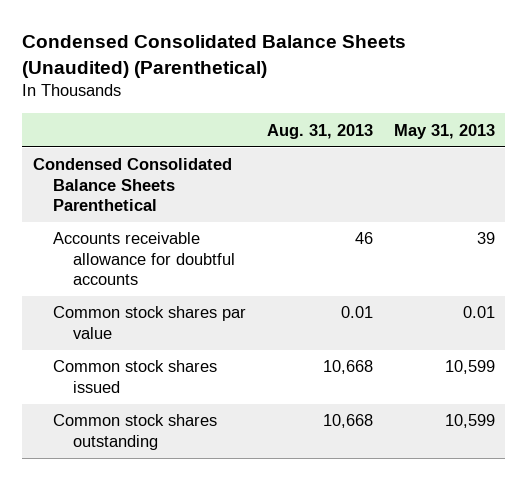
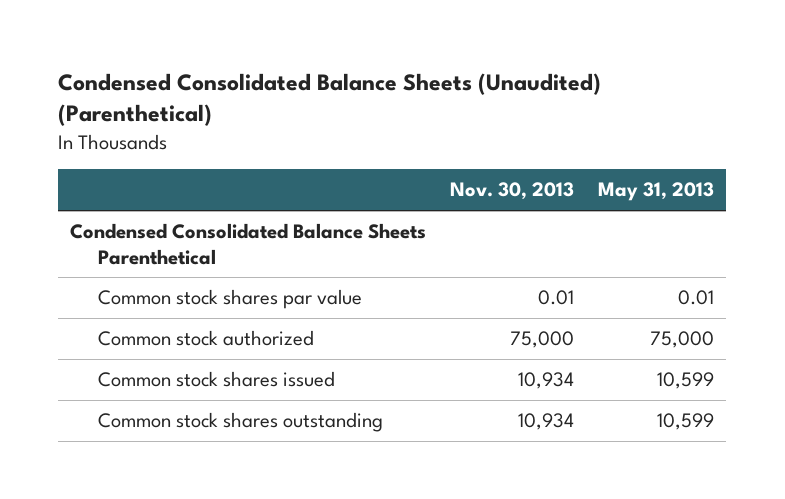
- | Aug. 31, 2013 | May 31, 2013
+ | Nov. 30, 2013 | May 31, 2013
- Accounts receivable allowance for doubtful accounts | 46 | 39
+ Common stock authorized | 75,000 | 75,000

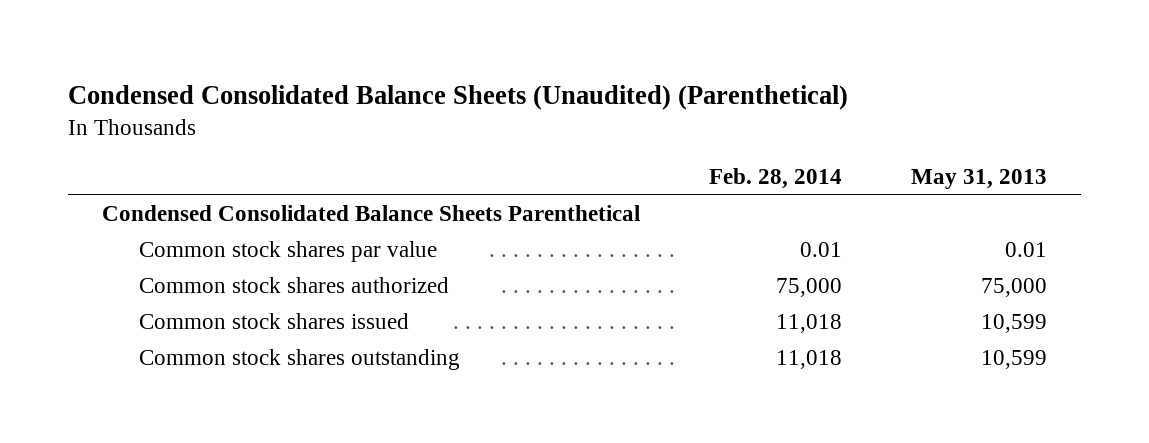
- | Nov. 30, 2013 | May 31, 2013
+ | Feb. 28, 2014 | May 31, 2013
- Common stock authorized | 75,000 | 75,000
+ Common stock shares authorized | 75,000 | 75,000

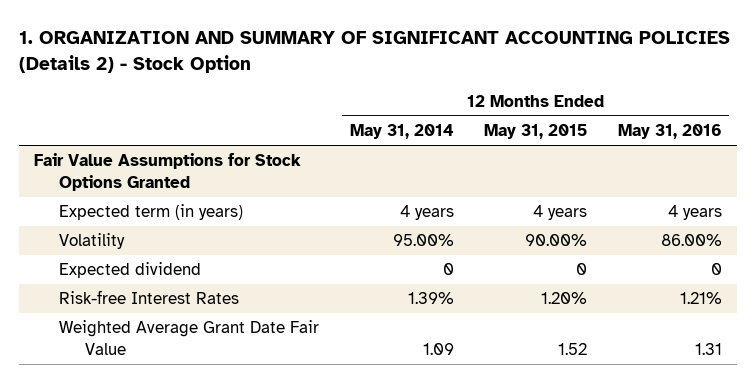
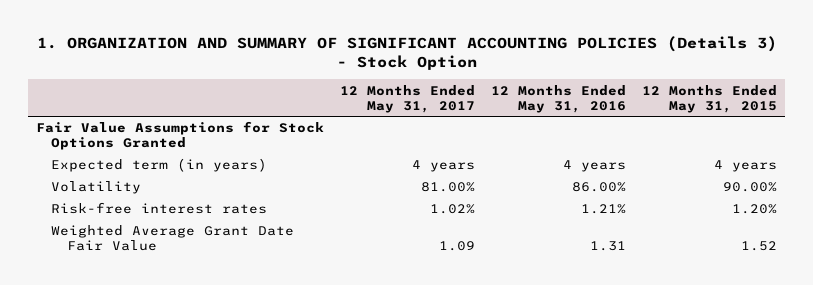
- 1. ORGANIZATION AND SUMMARY OF SIGNIFICANT ACCOUNTING POLICIES (Details 2) - Stock Option
+ 1. ORGANIZATION AND SUMMARY OF SIGNIFICANT ACCOUNTING POLICIES (Details 3) - Stock Option
- | 12 Months Ended May 31, 2014 | 12 Months Ended May 31, 2015 | 12 Months Ended May 31, 2016
+ | 12 Months Ended May 31, 2017 | 12 Months Ended May 31, 2016 | 12 Months Ended May 31, 2015
- Expected dividend | 0 | 0 | 0
- Risk-free Interest Rates | 1.39% | 1.20% | 1.21%
+ Risk-free interest rates | 1.02% | 1.21% | 1.20%

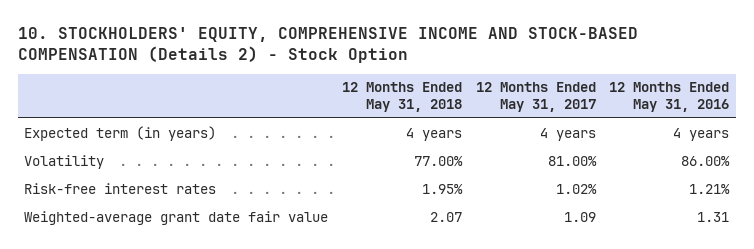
- 1. ORGANIZATION AND SUMMARY OF SIGNIFICANT ACCOUNTING POLICIES (Details 3) - Stock Option
+ 10. STOCKHOLDERS' EQUITY, COMPREHENSIVE INCOME AND STOCK-BASED COMPENSATION (Details 2) - Stock Option
- | 12 Months Ended May 31, 2017 | 12 Months Ended May 31, 2016 | 12 Months Ended May 31, 2015
+ | 12 Months Ended May 31, 2018 | 12 Months Ended May 31, 2017 | 12 Months Ended May 31, 2016
- Fair Value Assumptions for Stock Options Granted
- Weighted Average Grant Date Fair Value | 1.09 | 1.31 | 1.52
+ Weighted-average grant date fair value | 2.07 | 1.09 | 1.31

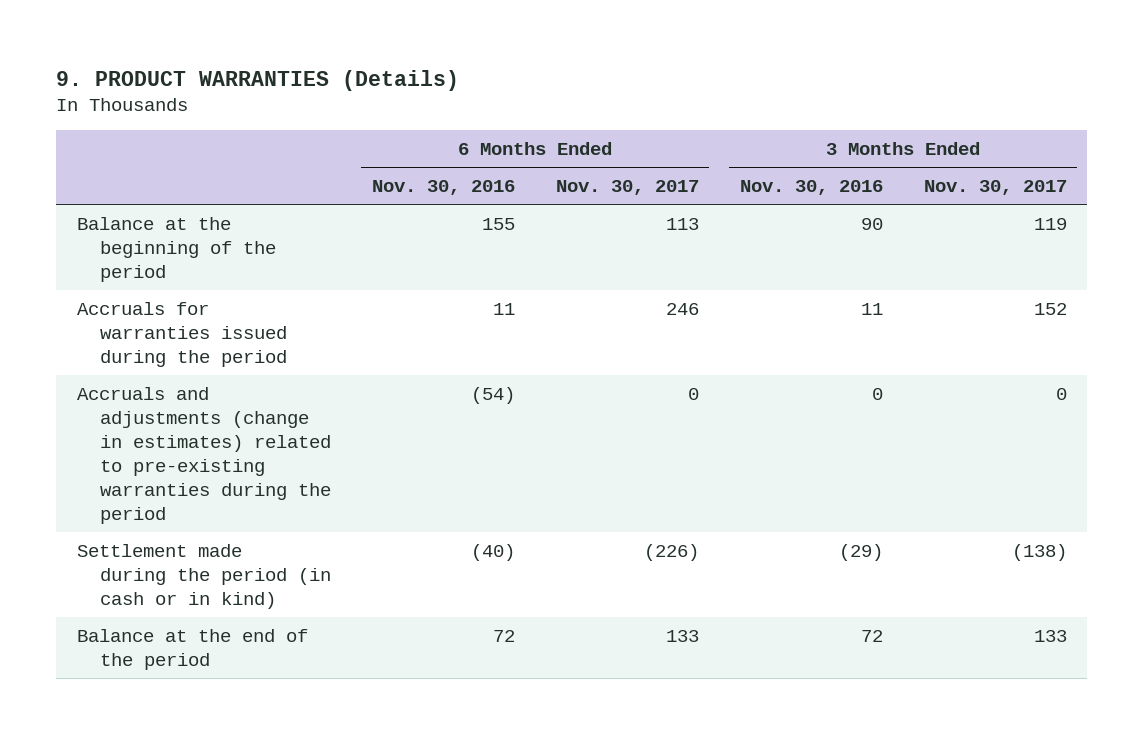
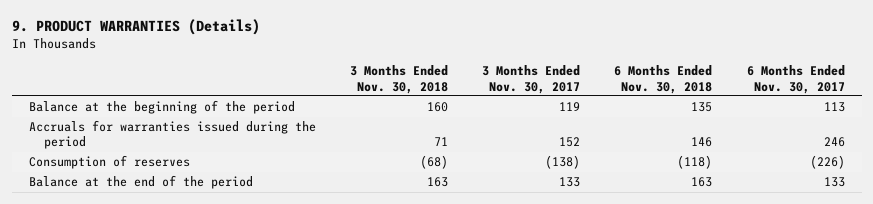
- | 6 Months Ended Nov. 30, 2016 | 6 Months Ended Nov. 30, 2017 | 3 Months Ended Nov. 30, 2016 | 3 Months Ended Nov. 30, 2017
+ | 3 Months Ended Nov. 30, 2018 | 3 Months Ended Nov. 30, 2017 | 6 Months Ended Nov. 30, 2018 | 6 Months Ended Nov. 30, 2017
- Accruals and adjustments (change in estimates) related to pre-existing warranties during the period | (54) | 0 | 0 | 0
- Settlement made during the period (in cash or in kind) | (40) | (226) | (29) | (138)
+ Consumption of reserves | (68) | (138) | (118) | (226)

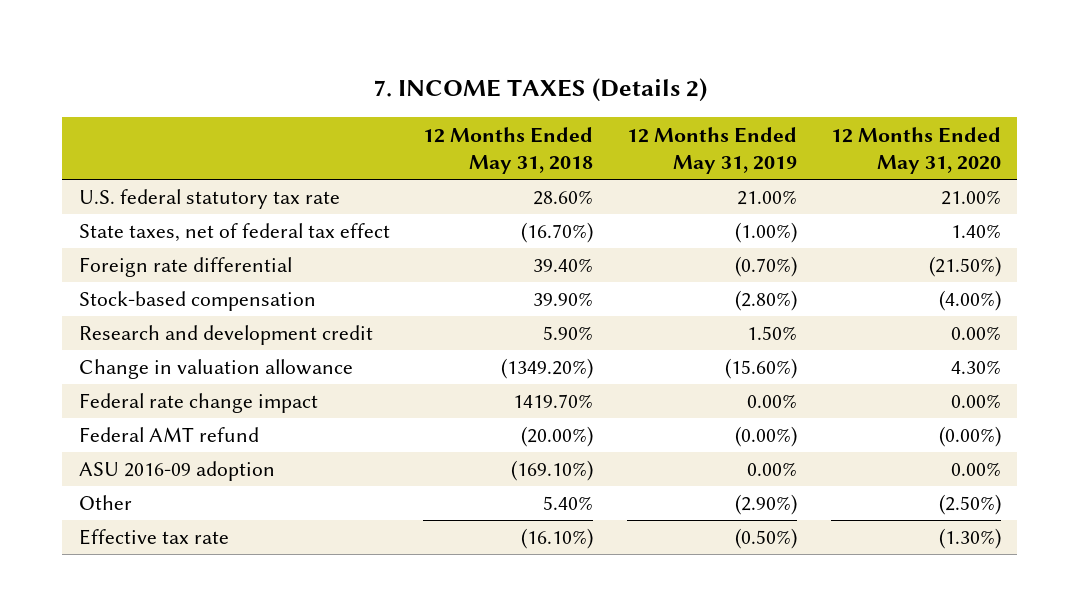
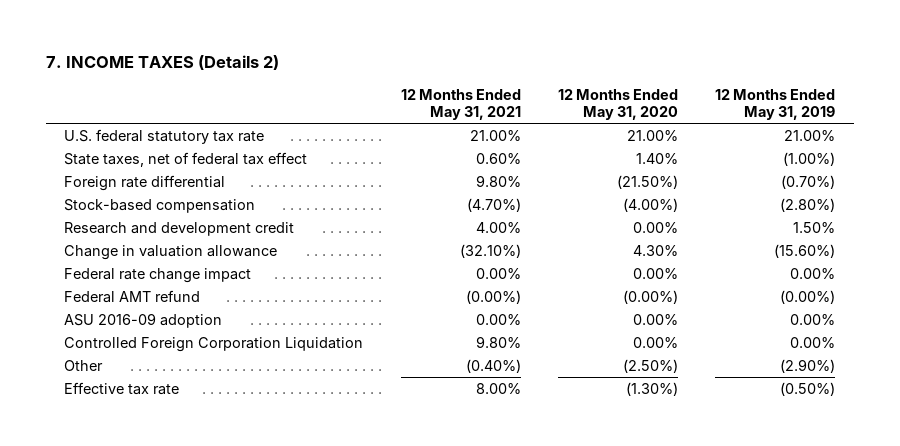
- | 12 Months Ended May 31, 2018 | 12 Months Ended May 31, 2019 | 12 Months Ended May 31, 2020
+ | 12 Months Ended May 31, 2021 | 12 Months Ended May 31, 2020 | 12 Months Ended May 31, 2019
+ Controlled Foreign Corporation Liquidation | 9.80% | 0.00% | 0.00%

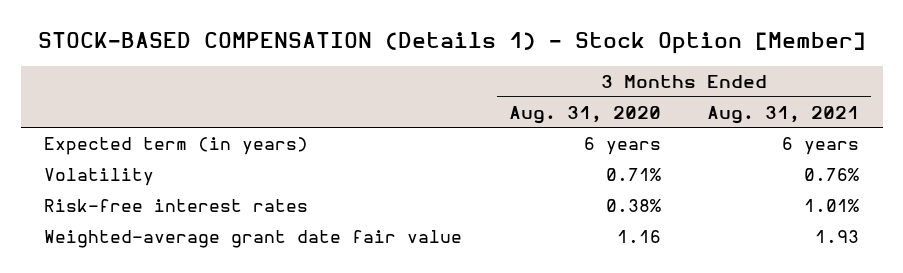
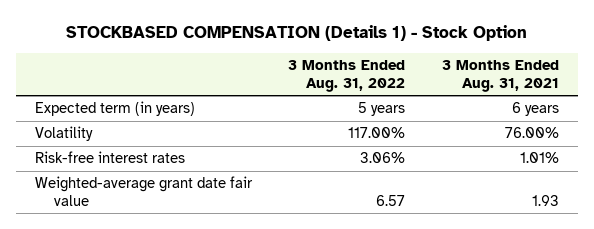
- STOCK-BASED COMPENSATION (Details 1) - Stock Option [Member]
+ STOCKBASED COMPENSATION (Details 1) - Stock Option
- | 3 Months Ended Aug. 31, 2020 | 3 Months Ended Aug. 31, 2021
+ | 3 Months Ended Aug. 31, 2022 | 3 Months Ended Aug. 31, 2021
- Volatility | 0.71% | 0.76%
+ Volatility | 117.00% | 76.00%

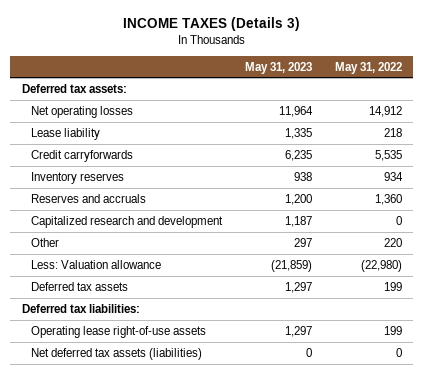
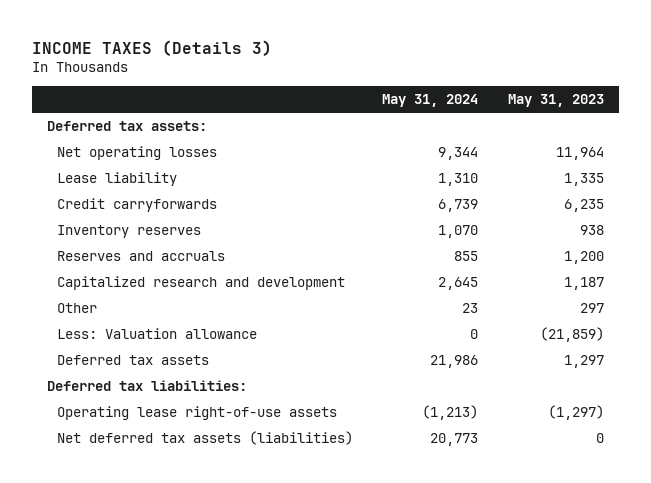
- | May 31, 2023 | May 31, 2022
+ | May 31, 2024 | May 31, 2023
- Operating lease right-of-use assets | 1,297 | 199
+ Operating lease right-of-use assets | (1,213) | (1,297)

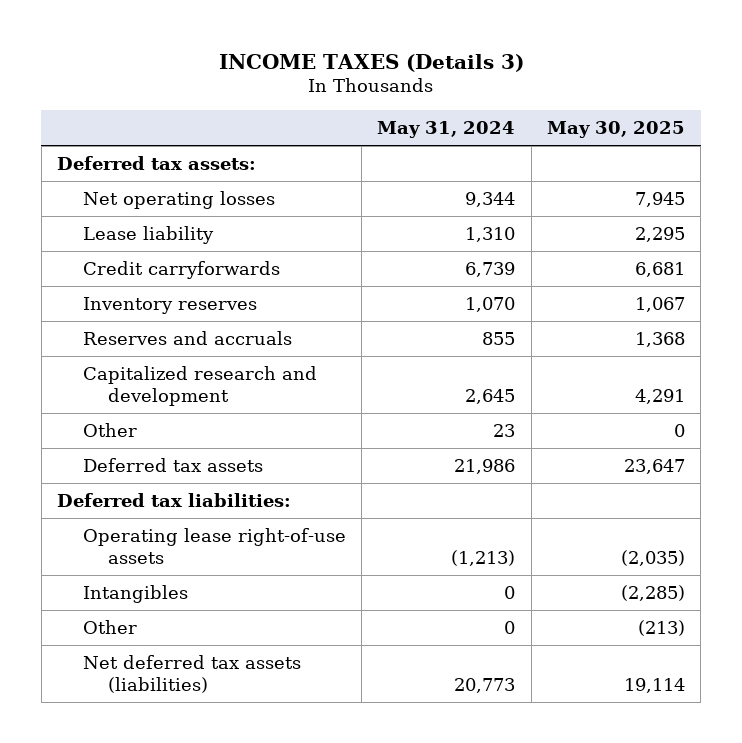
- | May 31, 2024 | May 31, 2023
+ | May 31, 2024 | May 30, 2025
- Less: Valuation allowance | 0 | (21,859)
+ Intangibles | 0 | (2,285)
+ Other | 0 | (213)

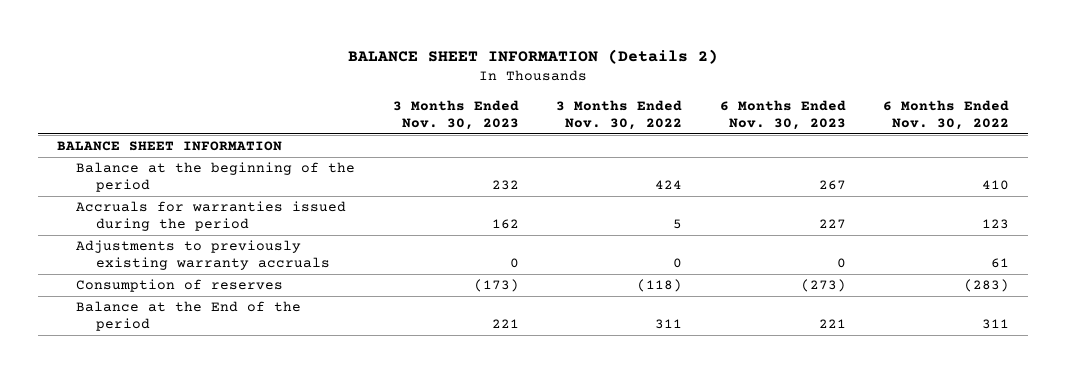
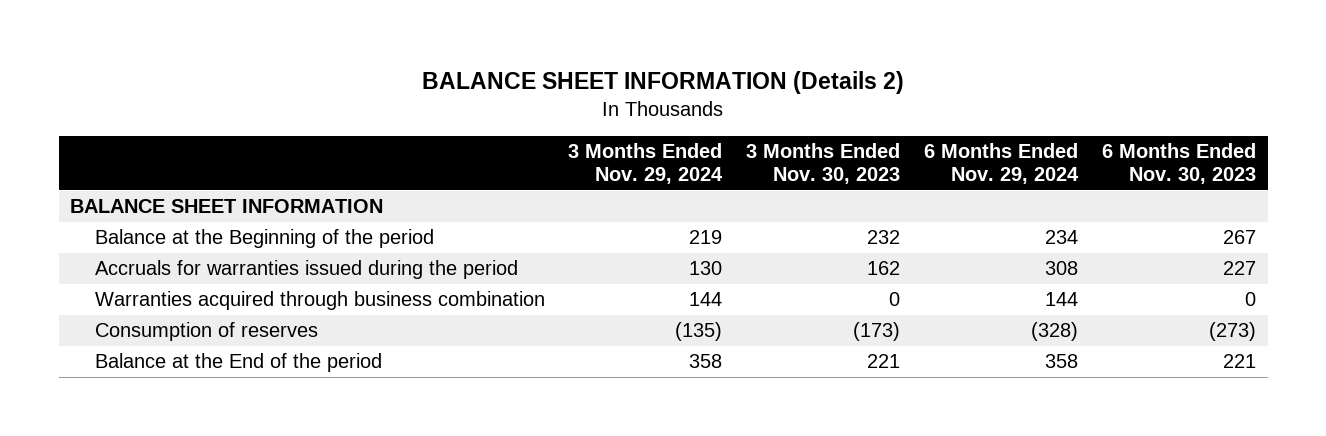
- | 3 Months Ended Nov. 30, 2023 | 3 Months Ended Nov. 30, 2022 | 6 Months Ended Nov. 30, 2023 | 6 Months Ended Nov. 30, 2022
+ | 3 Months Ended Nov. 29, 2024 | 3 Months Ended Nov. 30, 2023 | 6 Months Ended Nov. 29, 2024 | 6 Months Ended Nov. 30, 2023
- Balance at the beginning of the period | 232 | 424 | 267 | 410
+ Balance at the Beginning of the period | 219 | 232 | 234 | 267
- Adjustments to previously existing warranty accruals | 0 | 0 | 0 | 61
+ Warranties acquired through business combination | 144 | 0 | 144 | 0

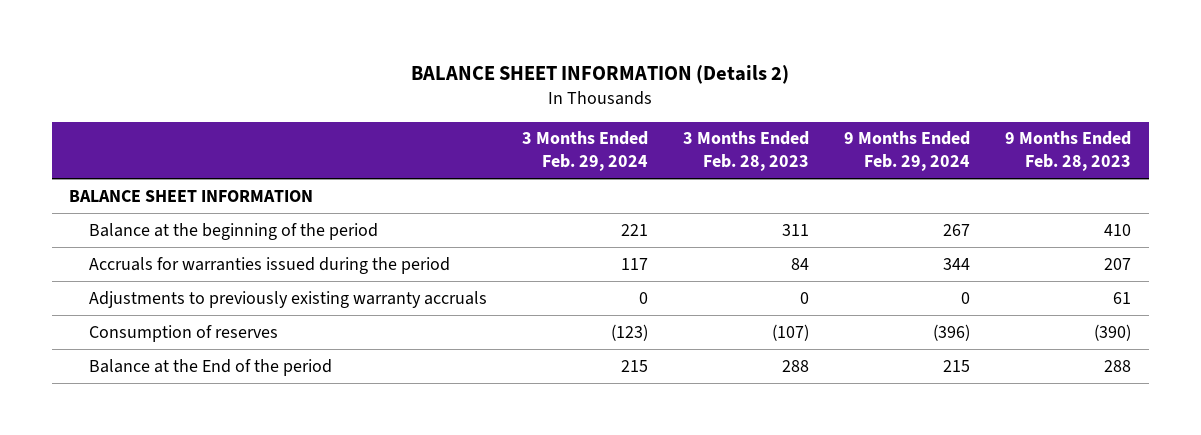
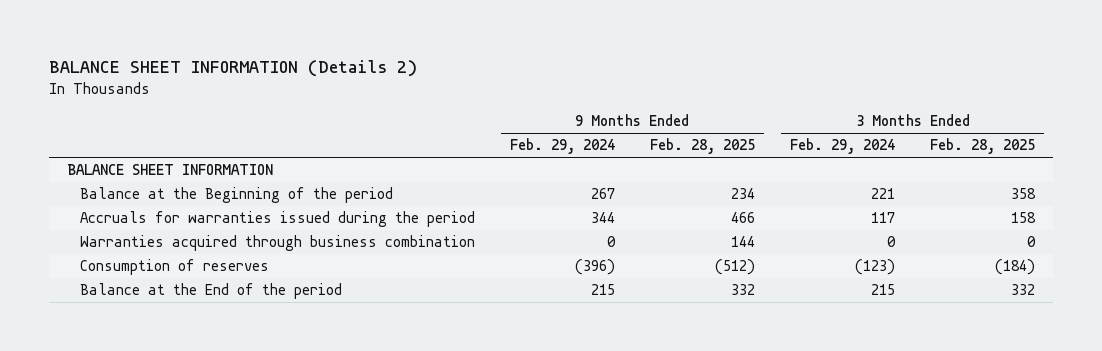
- | 3 Months Ended Feb. 29, 2024 | 3 Months Ended Feb. 28, 2023 | 9 Months Ended Feb. 29, 2024 | 9 Months Ended Feb. 28, 2023
+ | 9 Months Ended Feb. 29, 2024 | 9 Months Ended Feb. 28, 2025 | 3 Months Ended Feb. 29, 2024 | 3 Months Ended Feb. 28, 2025
- Balance at the beginning of the period | 221 | 311 | 267 | 410
+ Balance at the Beginning of the period | 267 | 234 | 221 | 358
- Adjustments to previously existing warranty accruals | 0 | 0 | 0 | 61
+ Warranties acquired through business combination | 0 | 144 | 0 | 0

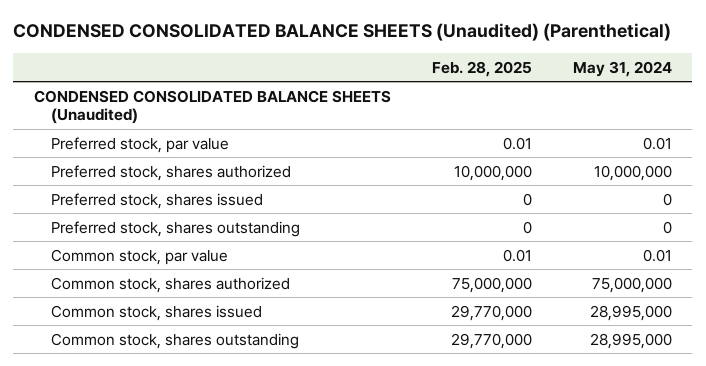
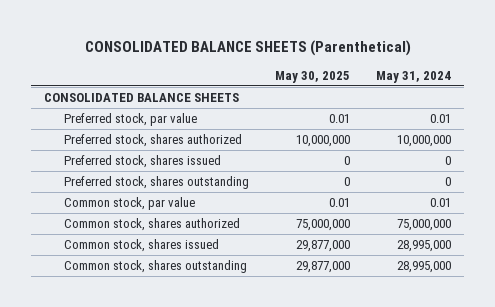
- CONDENSED CONSOLIDATED BALANCE SHEETS (Unaudited) (Parenthetical)
+ CONSOLIDATED BALANCE SHEETS (Parenthetical)
- | Feb. 28, 2025 | May 31, 2024
+ | May 30, 2025 | May 31, 2024
- CONDENSED CONSOLIDATED BALANCE SHEETS (Unaudited)
+ CONSOLIDATED BALANCE SHEETS

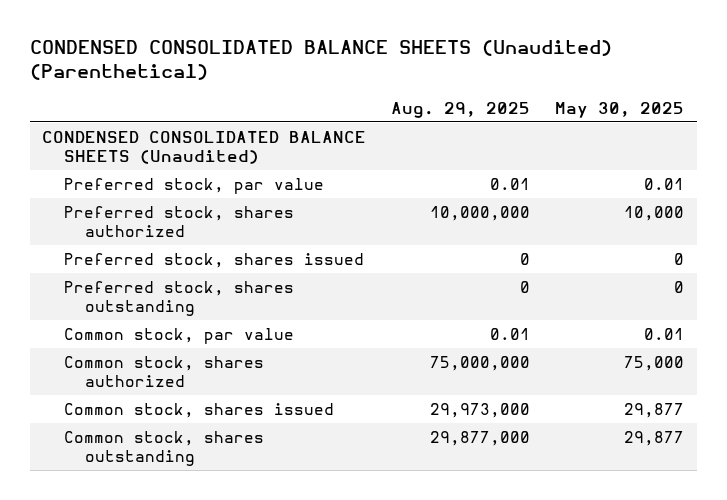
- CONSOLIDATED BALANCE SHEETS (Parenthetical)
+ CONDENSED CONSOLIDATED BALANCE SHEETS (Unaudited) (Parenthetical)
- | May 30, 2025 | May 31, 2024
+ | Aug. 29, 2025 | May 30, 2025
- CONSOLIDATED BALANCE SHEETS
+ CONDENSED CONSOLIDATED BALANCE SHEETS (Unaudited)
- Preferred stock, shares authorized | 10,000,000 | 10,000,000
+ Preferred stock, shares authorized | 10,000,000 | 10,000
- Common stock, shares authorized | 75,000,000 | 75,000,000
- Common stock, shares issued | 29,877,000 | 28,995,000
- Common stock, shares outstanding | 29,877,000 | 28,995,000
+ Common stock, shares authorized | 75,000,000 | 75,000
+ Common stock, shares issued | 29,973,000 | 29,877
+ Common stock, shares outstanding | 29,877,000 | 29,877

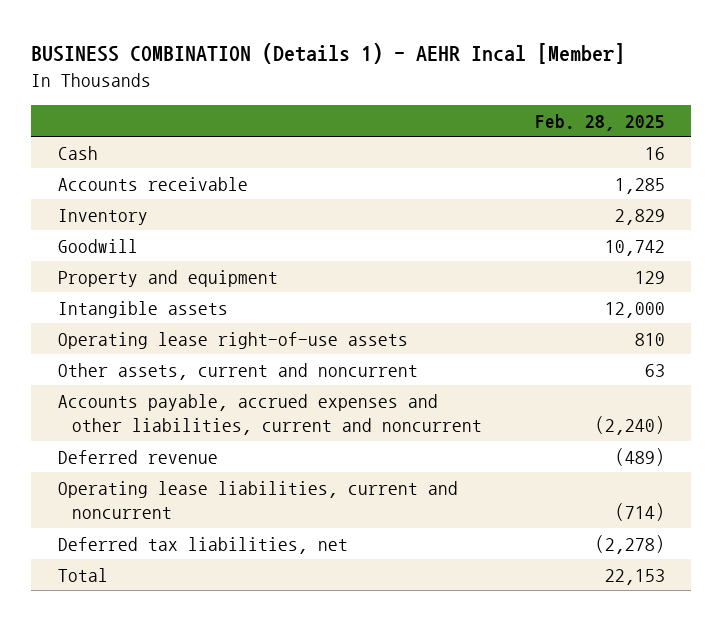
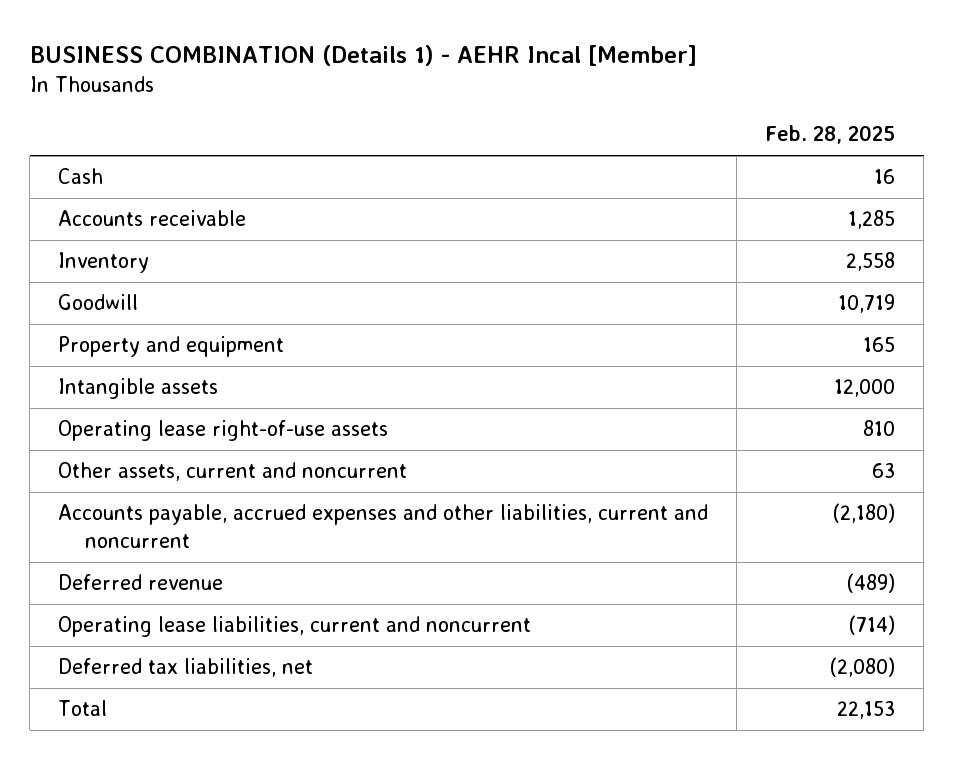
- Inventory | 2,829
- Goodwill | 10,742
- Property and equipment | 129
+ Inventory | 2,558
+ Goodwill | 10,719
+ Property and equipment | 165
- Accounts payable, accrued expenses and other liabilities, current and noncurrent | (2,240)
+ Accounts payable, accrued expenses and other liabilities, current and noncurrent | (2,180)
- Deferred tax liabilities, net | (2,278)
+ Deferred tax liabilities, net | (2,080)

